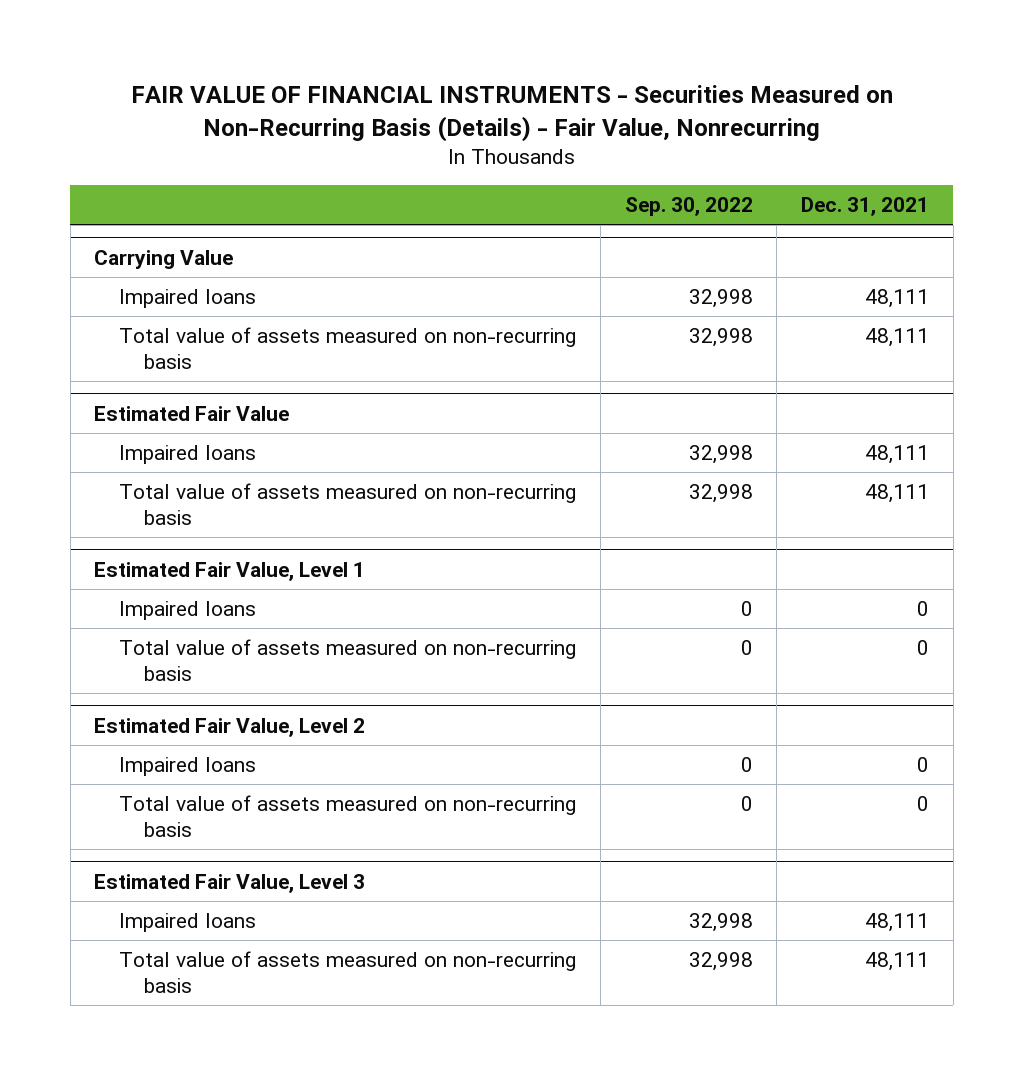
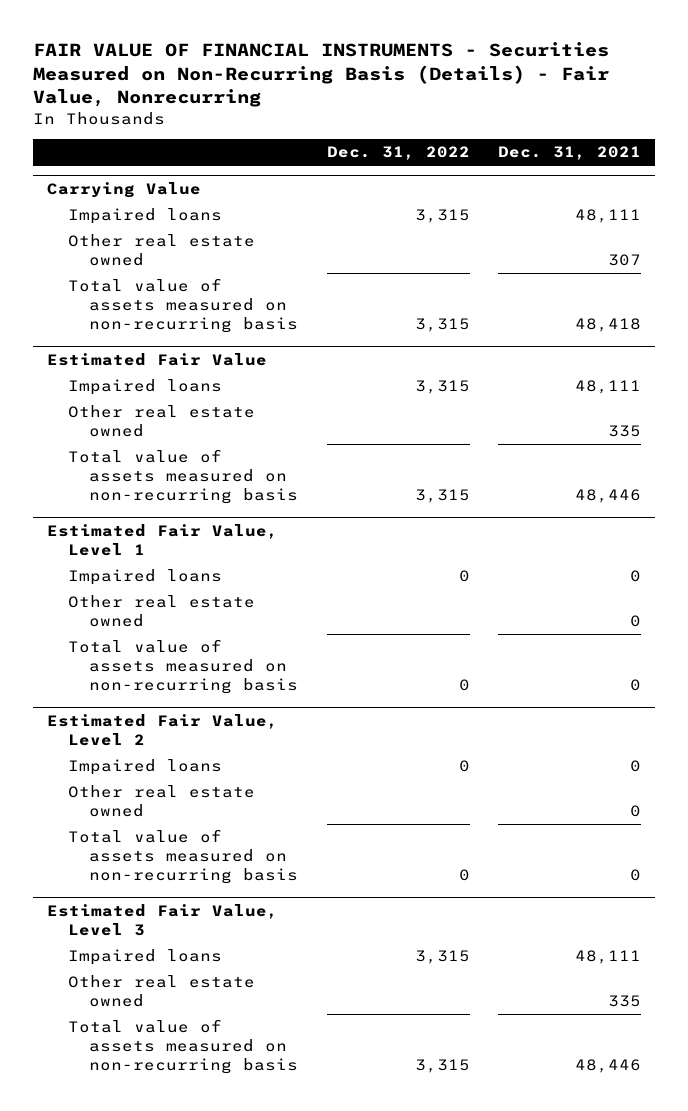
- | Sep. 30, 2022 | Dec. 31, 2021
+ | Dec. 31, 2022 | Dec. 31, 2021
@ Carrying Value
- Total value of assets measured on non-recurring basis | 32,998 | 48,111
+ Other real estate owned | | 307
+ Total value of assets measured on non-recurring basis | 3,315 | 48,418
@ Estimated Fair Value
- Total value of assets measured on non-recurring basis | 32,998 | 48,111
+ Other real estate owned | | 335
+ Total value of assets measured on non-recurring basis | 3,315 | 48,446
@ Estimated Fair Value, Level 1
+ Other real estate owned | | 0
@ Estimated Fair Value, Level 2
+ Other real estate owned | | 0
@ Estimated Fair Value, Level 3
- Total value of assets measured on non-recurring basis | 32,998 | 48,111
+ Other real estate owned | | 335
+ Total value of assets measured on non-recurring basis | 3,315 | 48,446

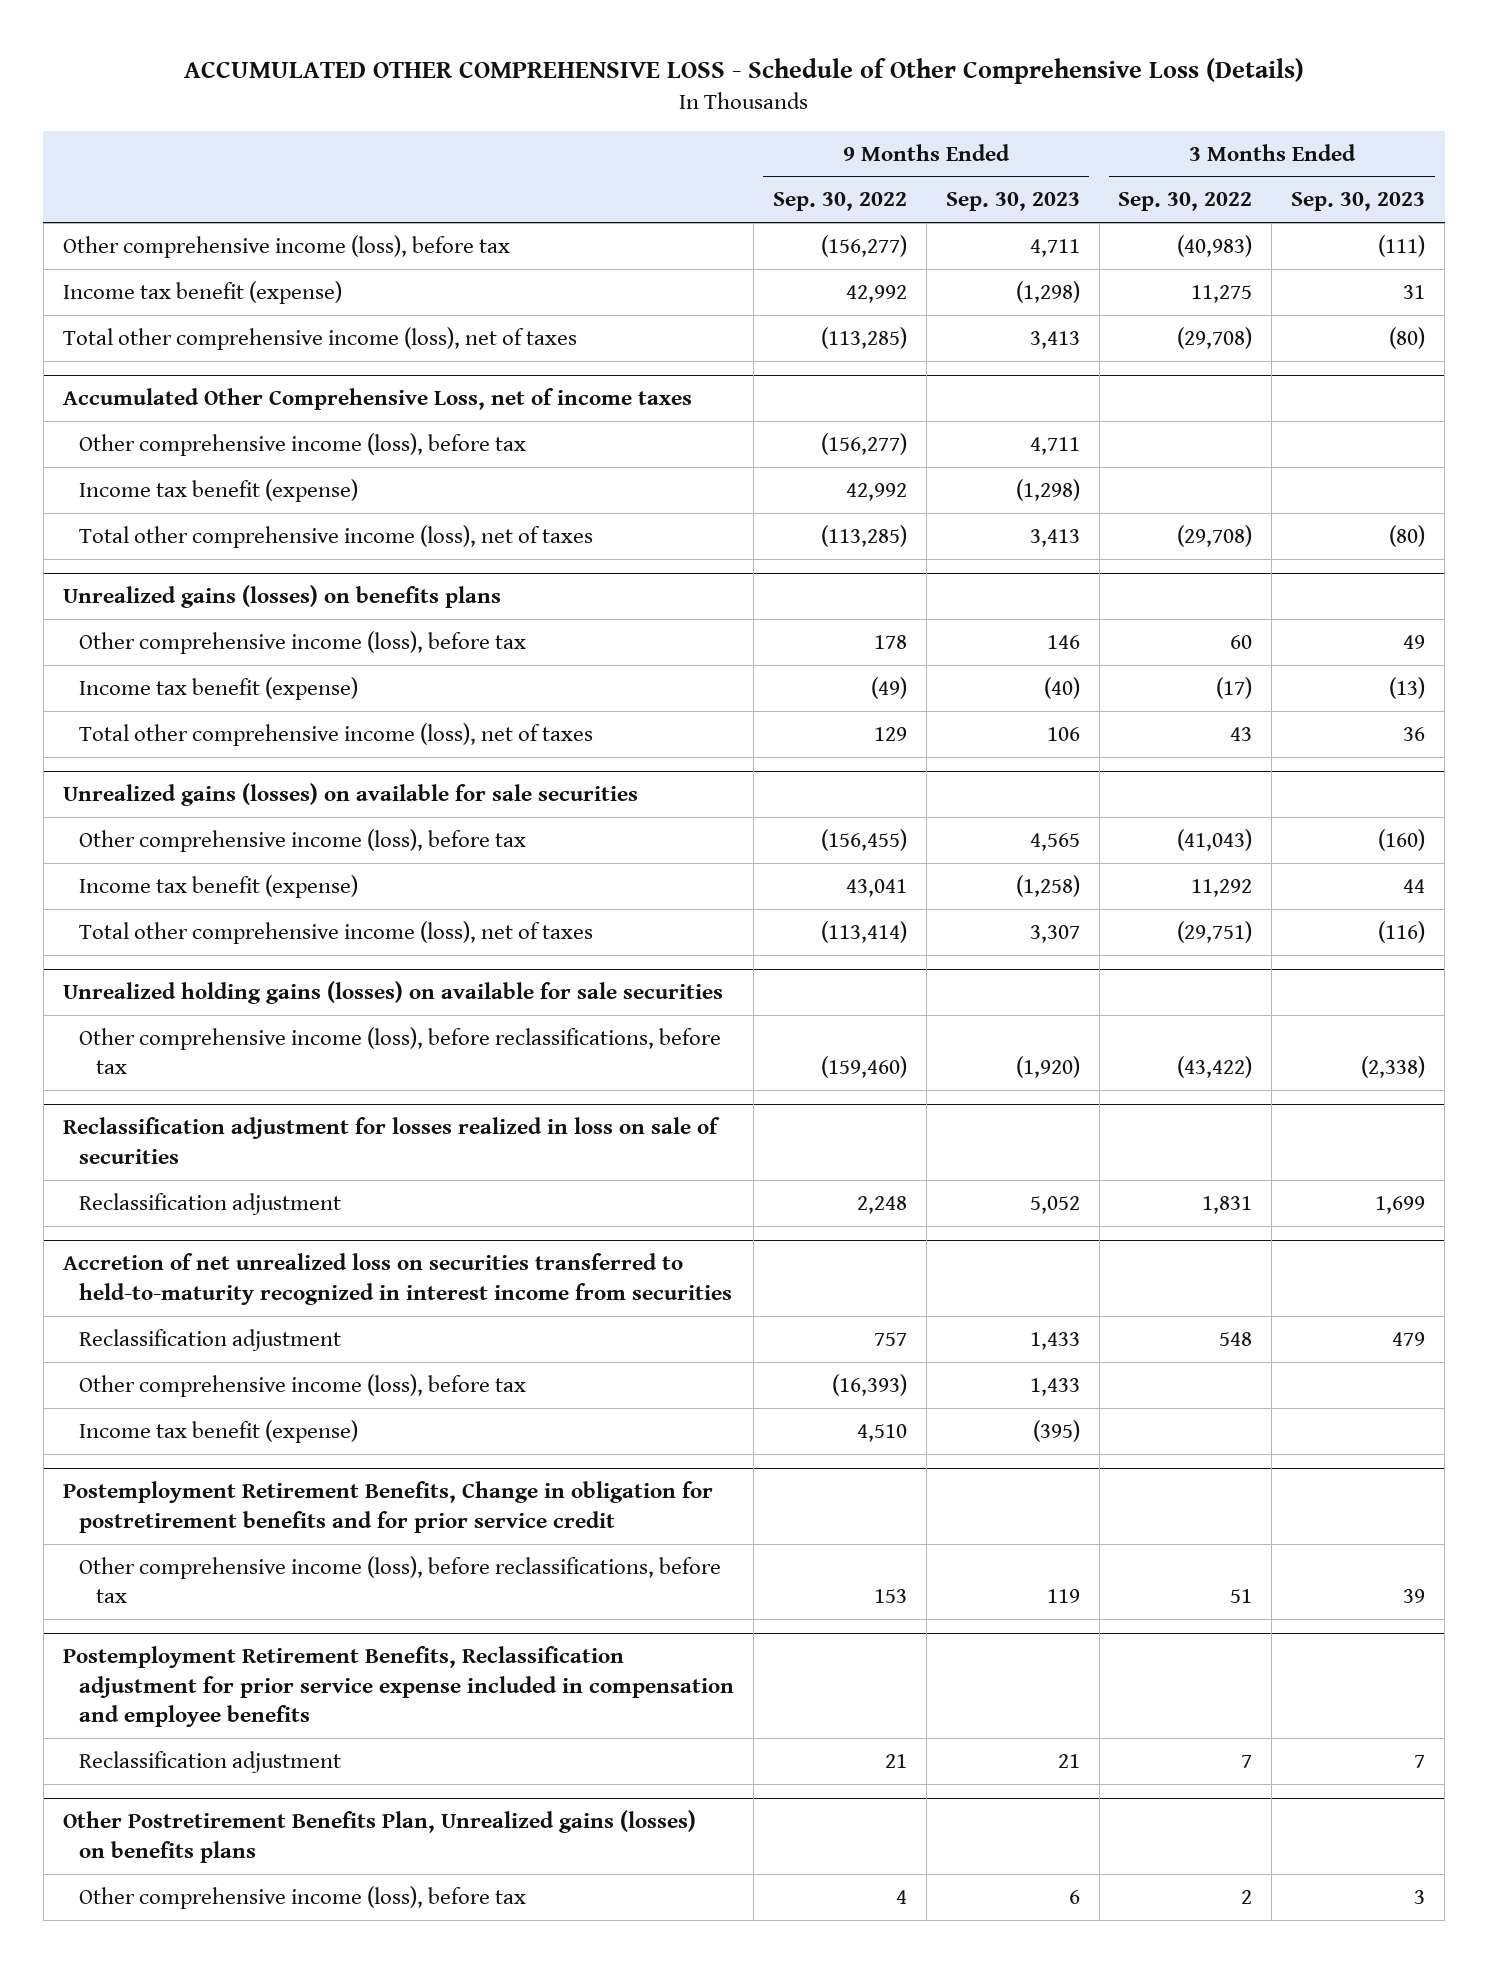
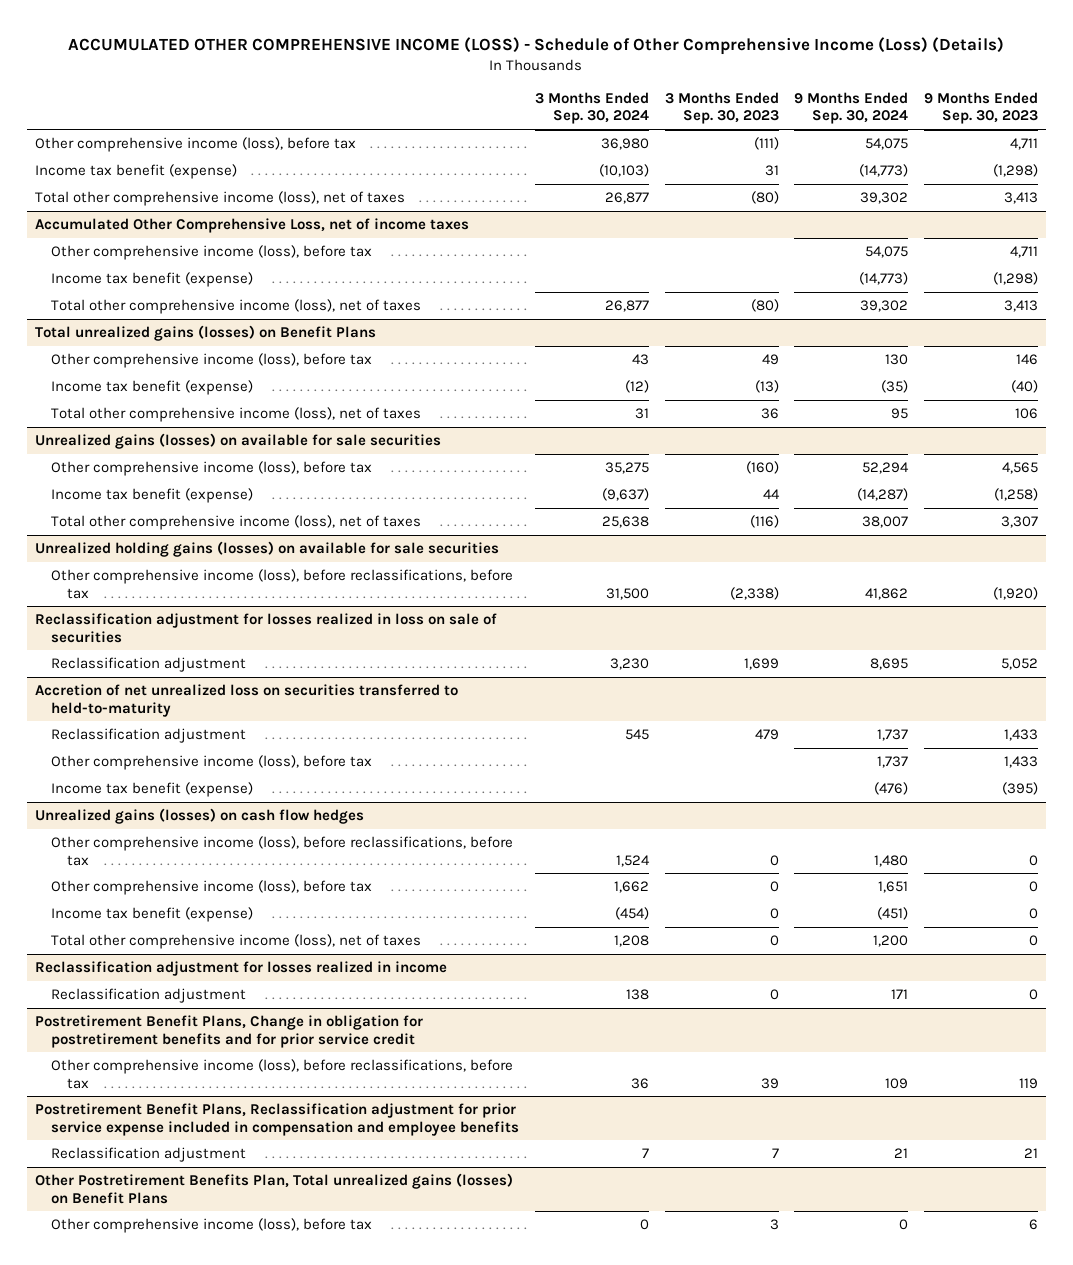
- ACCUMULATED OTHER COMPREHENSIVE LOSS - Schedule of Other Comprehensive Loss (Details)
+ ACCUMULATED OTHER COMPREHENSIVE INCOME (LOSS) - Schedule of Other Comprehensive Income (Loss) (Details)
- | 9 Months Ended Sep. 30, 2022 | 9 Months Ended Sep. 30, 2023 | 3 Months Ended Sep. 30, 2022 | 3 Months Ended Sep. 30, 2023
+ | 3 Months Ended Sep. 30, 2024 | 3 Months Ended Sep. 30, 2023 | 9 Months Ended Sep. 30, 2024 | 9 Months Ended Sep. 30, 2023
- Unrealized gains (losses) on benefits plans
+ Total unrealized gains (losses) on Benefit Plans
- Accretion of net unrealized loss on securities transferred to held-to-maturity recognized in interest income from securities
+ Accretion of net unrealized loss on securities transferred to held-to-maturity
- Postemployment Retirement Benefits, Change in obligation for postretirement benefits and for prior service credit
+ Unrealized gains (losses) on cash flow hedges
+ Other comprehensive income (loss), before reclassifications, before tax | 1,524 | 0 | 1,480 | 0
+ Other comprehensive income (loss), before tax | 1,662 | 0 | 1,651 | 0
+ Income tax benefit (expense) | (454) | 0 | (451) | 0
+ Total other comprehensive income (loss), net of taxes | 1,208 | 0 | 1,200 | 0
+ Reclassification adjustment for losses realized in income
+ Reclassification adjustment | 138 | 0 | 171 | 0
+ Postretirement Benefit Plans, Change in obligation for postretirement benefits and for prior service credit
- Postemployment Retirement Benefits, Reclassification adjustment for prior service expense included in compensation and employee benefits
+ Postretirement Benefit Plans, Reclassification adjustment for prior service expense included in compensation and employee benefits
- Other Postretirement Benefits Plan, Unrealized gains (losses) on benefits plans
+ Other Postretirement Benefits Plan, Total unrealized gains (losses) on Benefit Plans

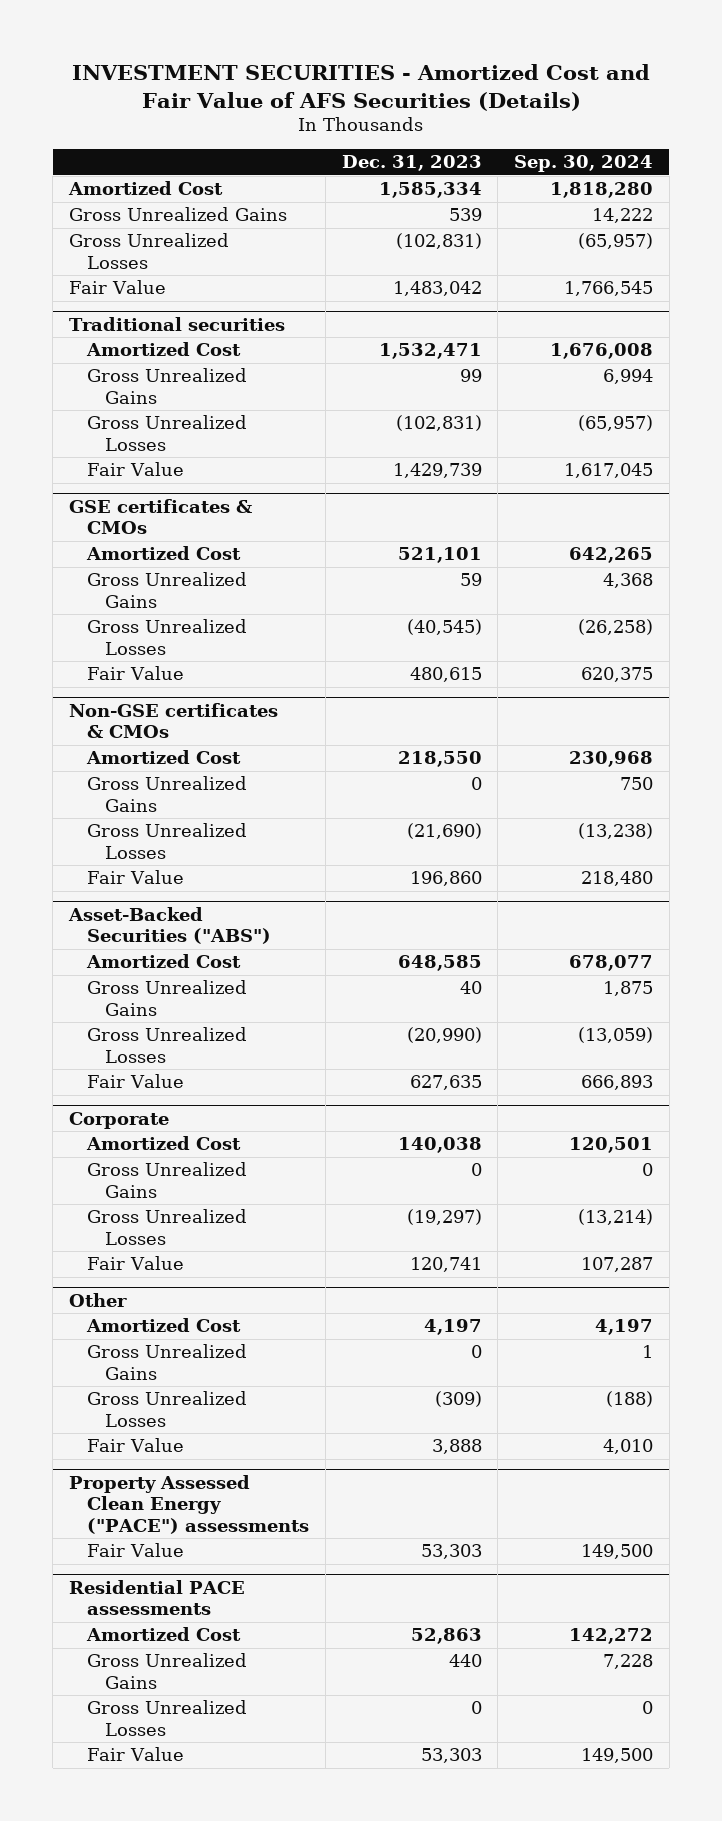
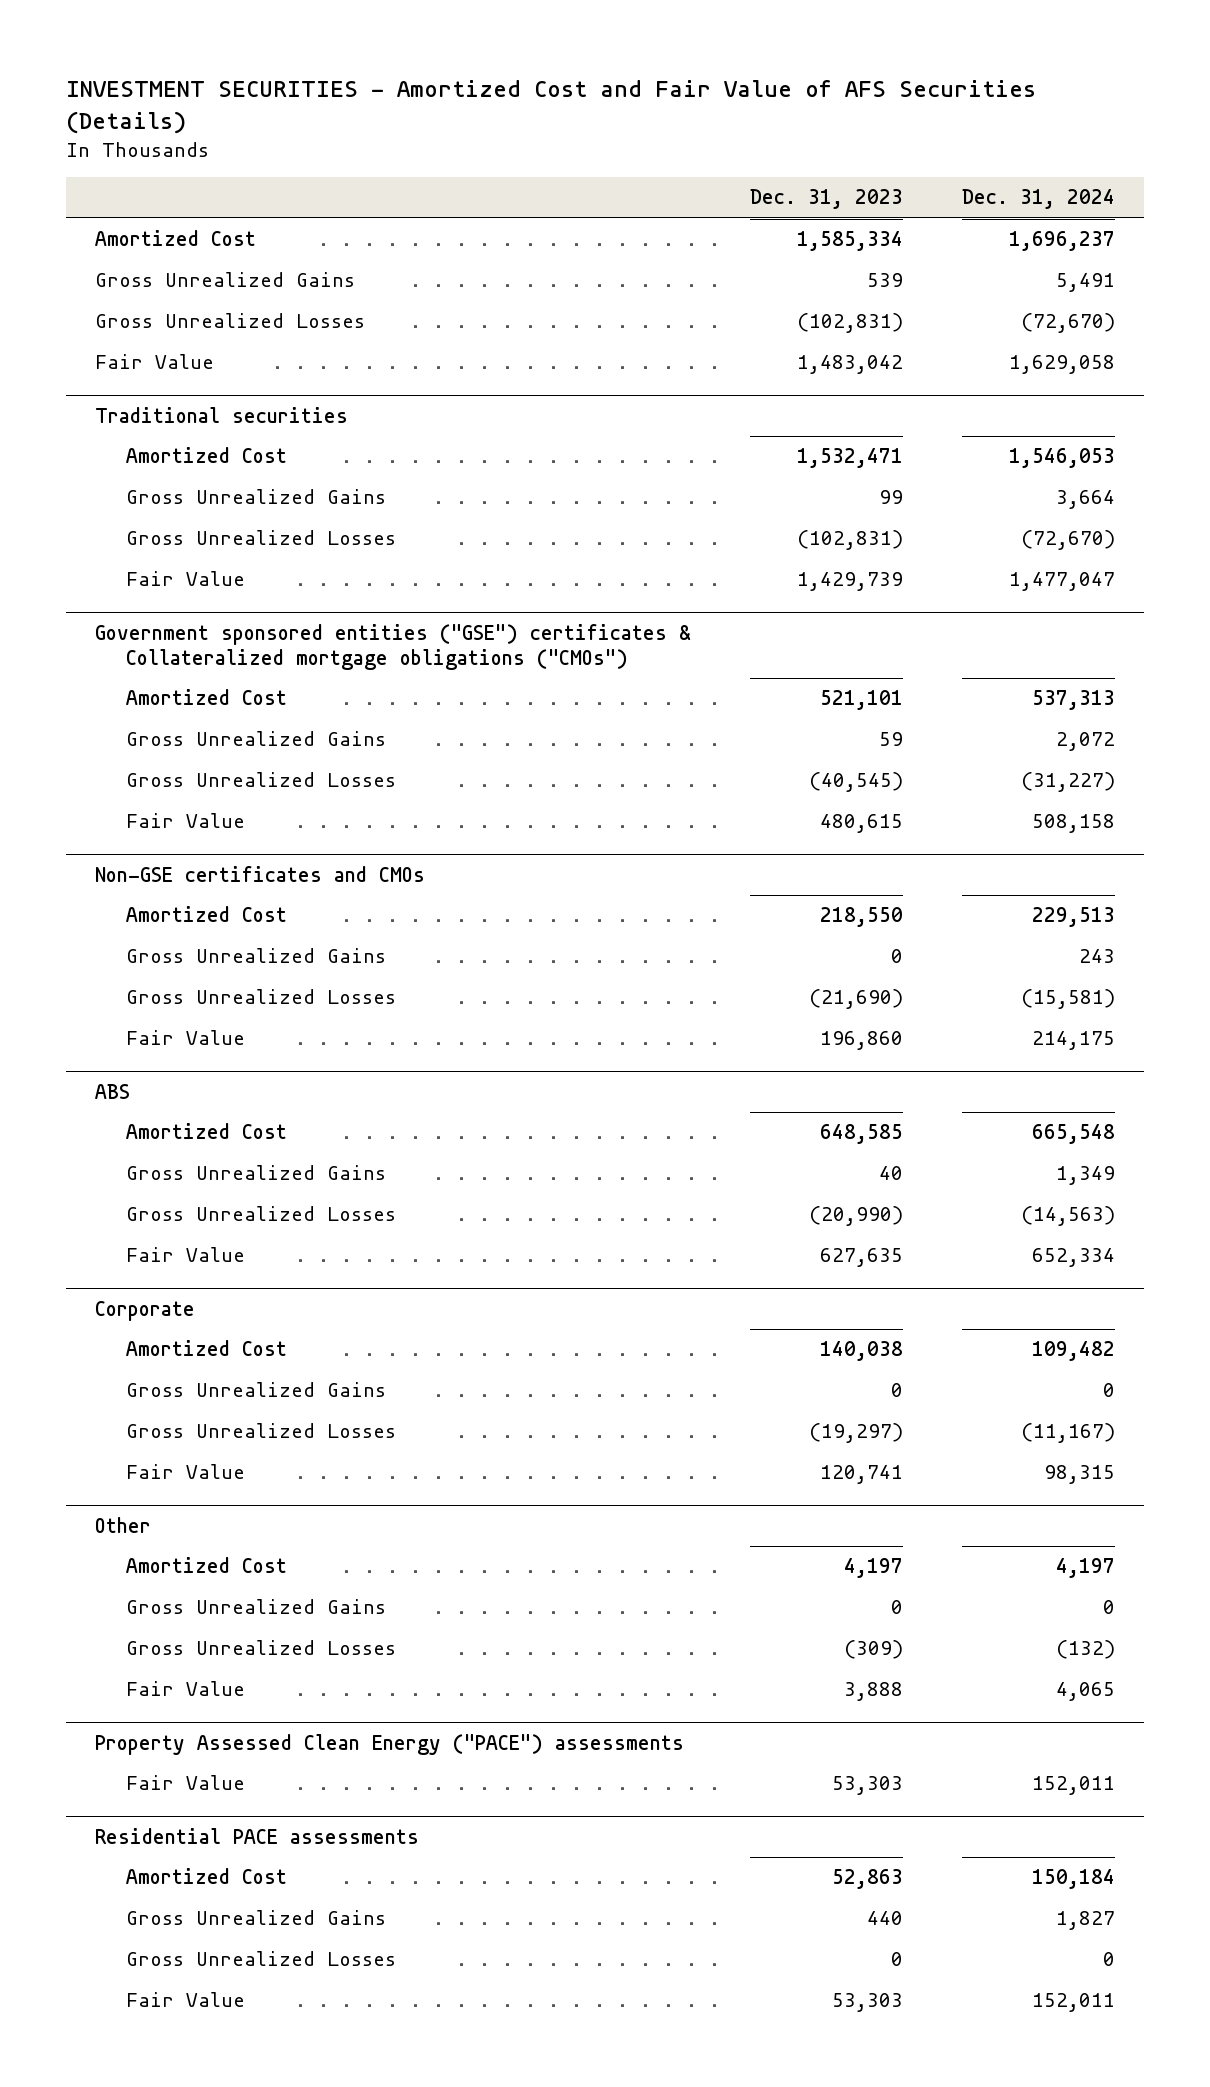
- | Dec. 31, 2023 | Sep. 30, 2024
+ | Dec. 31, 2023 | Dec. 31, 2024
- GSE certificates & CMOs
+ Government sponsored entities ("GSE") certificates & Collateralized mortgage obligations ("CMOs")
- Non-GSE certificates & CMOs
+ Non-GSE certificates and CMOs
- Asset-Backed Securities ("ABS")
+ ABS

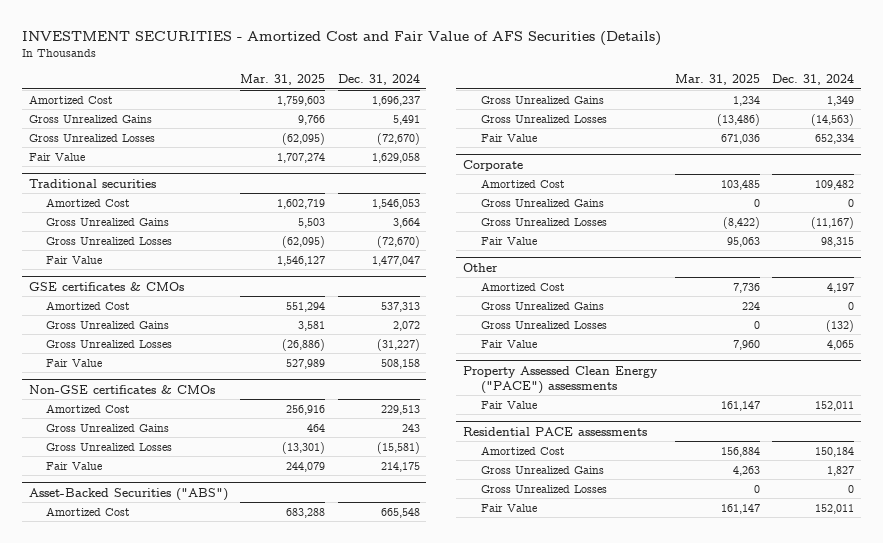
- | Dec. 31, 2023 | Dec. 31, 2024
+ | Mar. 31, 2025 | Dec. 31, 2024
- Government sponsored entities ("GSE") certificates & Collateralized mortgage obligations ("CMOs")
+ GSE certificates & CMOs
- Non-GSE certificates and CMOs
+ Non-GSE certificates & CMOs
- ABS
+ Asset-Backed Securities ("ABS")

